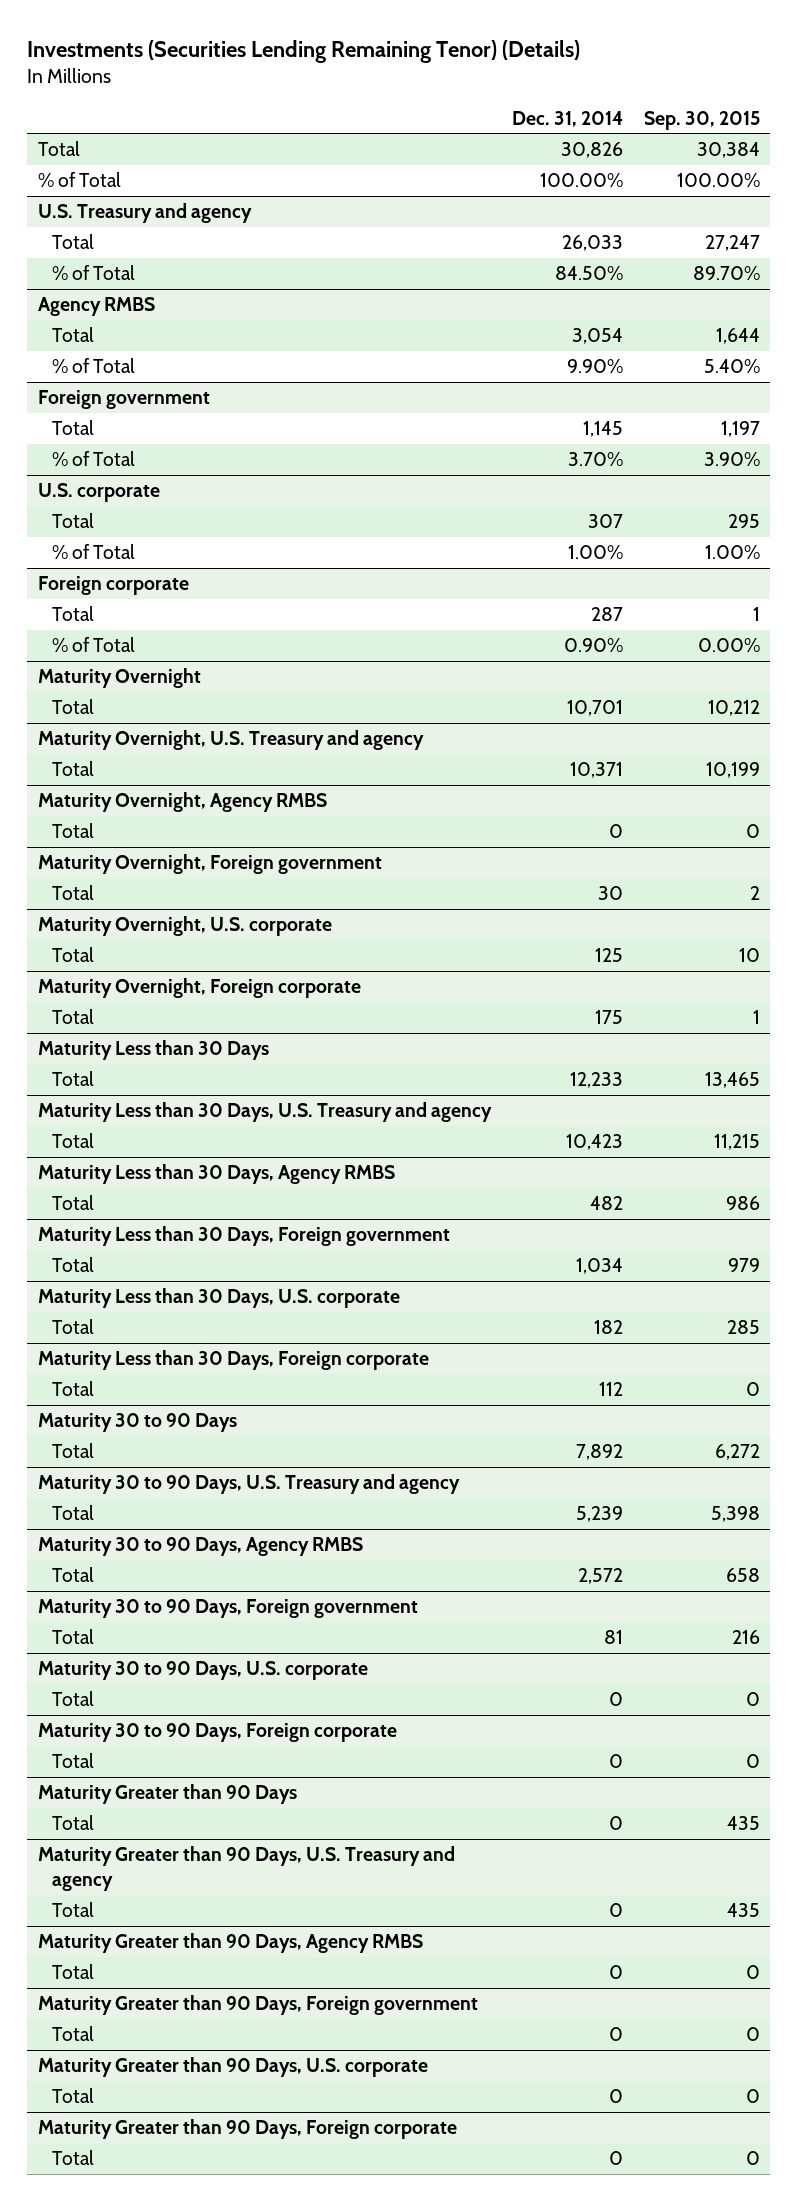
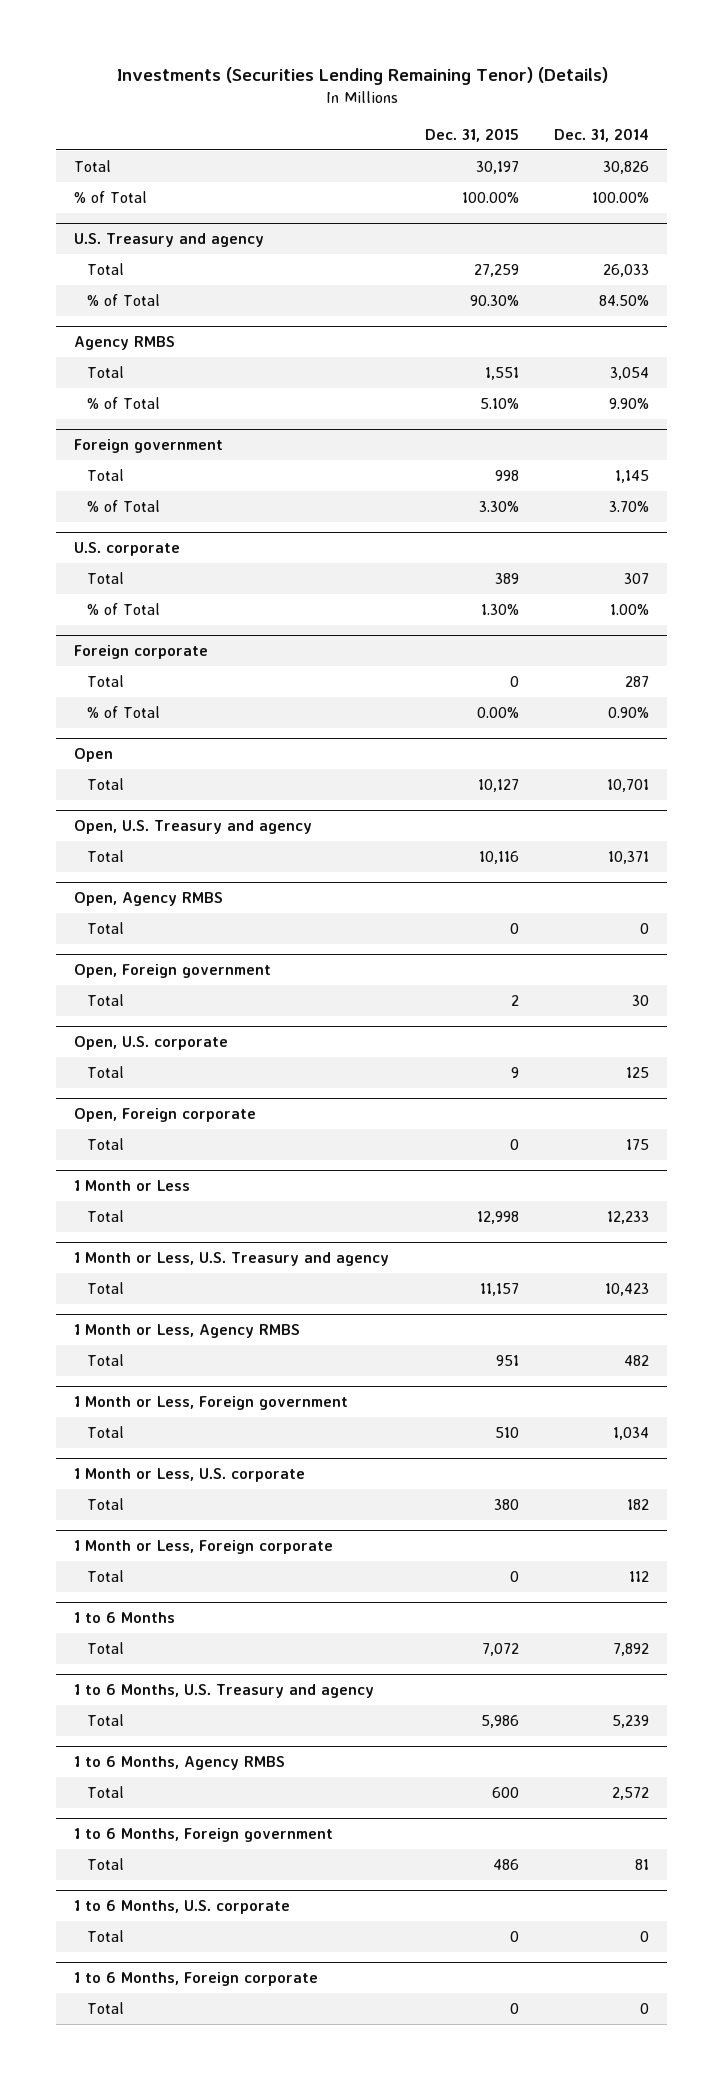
- | Dec. 31, 2014 | Sep. 30, 2015
+ | Dec. 31, 2015 | Dec. 31, 2014
- Maturity Overnight
+ Open
- Maturity Overnight, U.S. Treasury and agency
+ Open, U.S. Treasury and agency
- Maturity Overnight, Agency RMBS
+ Open, Agency RMBS
- Maturity Overnight, Foreign government
+ Open, Foreign government
- Maturity Overnight, U.S. corporate
+ Open, U.S. corporate
- Maturity Overnight, Foreign corporate
+ Open, Foreign corporate
- Maturity Less than 30 Days
+ 1 Month or Less
- Maturity Less than 30 Days, U.S. Treasury and agency
+ 1 Month or Less, U.S. Treasury and agency
- Maturity Less than 30 Days, Agency RMBS
+ 1 Month or Less, Agency RMBS
- Maturity Less than 30 Days, Foreign government
+ 1 Month or Less, Foreign government
- Maturity Less than 30 Days, U.S. corporate
+ 1 Month or Less, U.S. corporate
- Maturity Less than 30 Days, Foreign corporate
+ 1 Month or Less, Foreign corporate
- Maturity 30 to 90 Days
+ 1 to 6 Months
- Maturity 30 to 90 Days, U.S. Treasury and agency
+ 1 to 6 Months, U.S. Treasury and agency
- Maturity 30 to 90 Days, Agency RMBS
+ 1 to 6 Months, Agency RMBS
- Maturity 30 to 90 Days, Foreign government
+ 1 to 6 Months, Foreign government
- Maturity 30 to 90 Days, U.S. corporate
- Total | 0 | 0
- Maturity 30 to 90 Days, Foreign corporate
- Total | 0 | 0
- Maturity Greater than 90 Days
- Total | 0 | 435
- Maturity Greater than 90 Days, U.S. Treasury and agency
- Total | 0 | 435
- Maturity Greater than 90 Days, Agency RMBS
- Total | 0 | 0
- Maturity Greater than 90 Days, Foreign government
- Total | 0 | 0
- Maturity Greater than 90 Days, U.S. corporate
+ 1 to 6 Months, U.S. corporate
- Maturity Greater than 90 Days, Foreign corporate
+ 1 to 6 Months, Foreign corporate

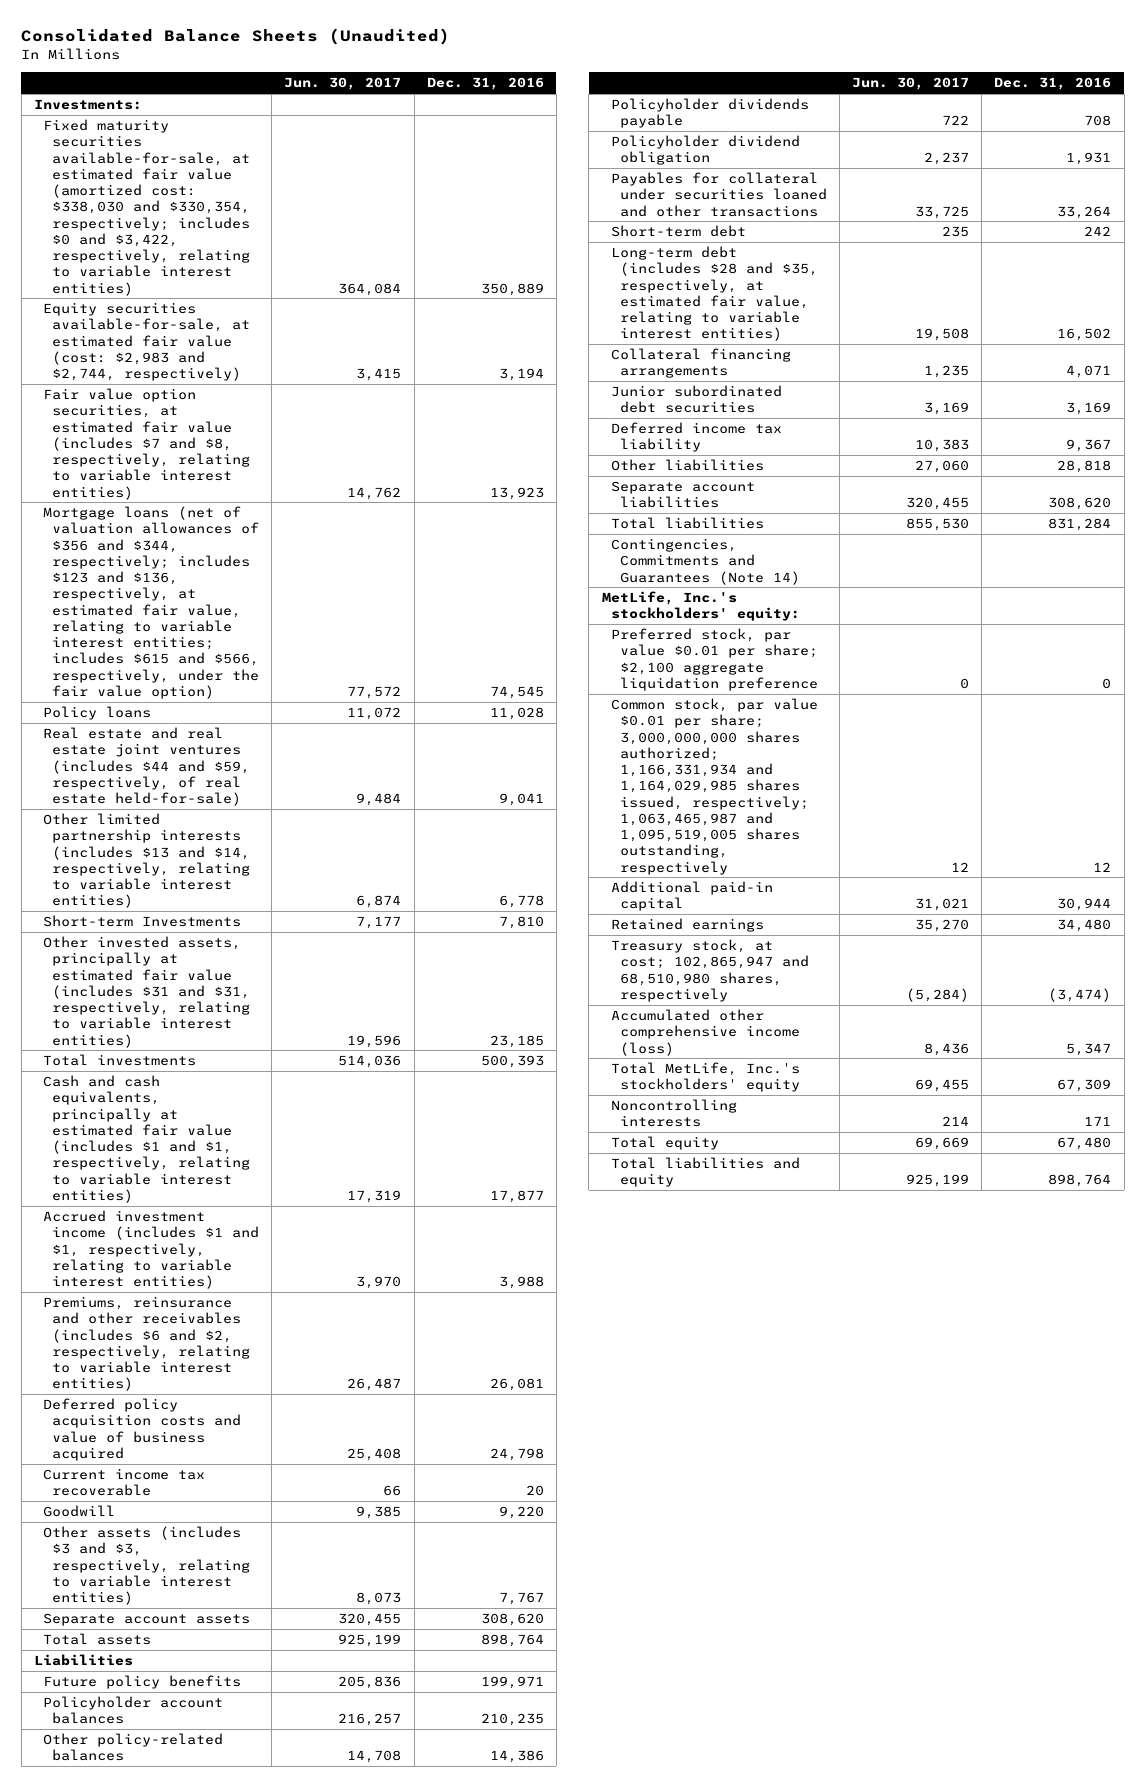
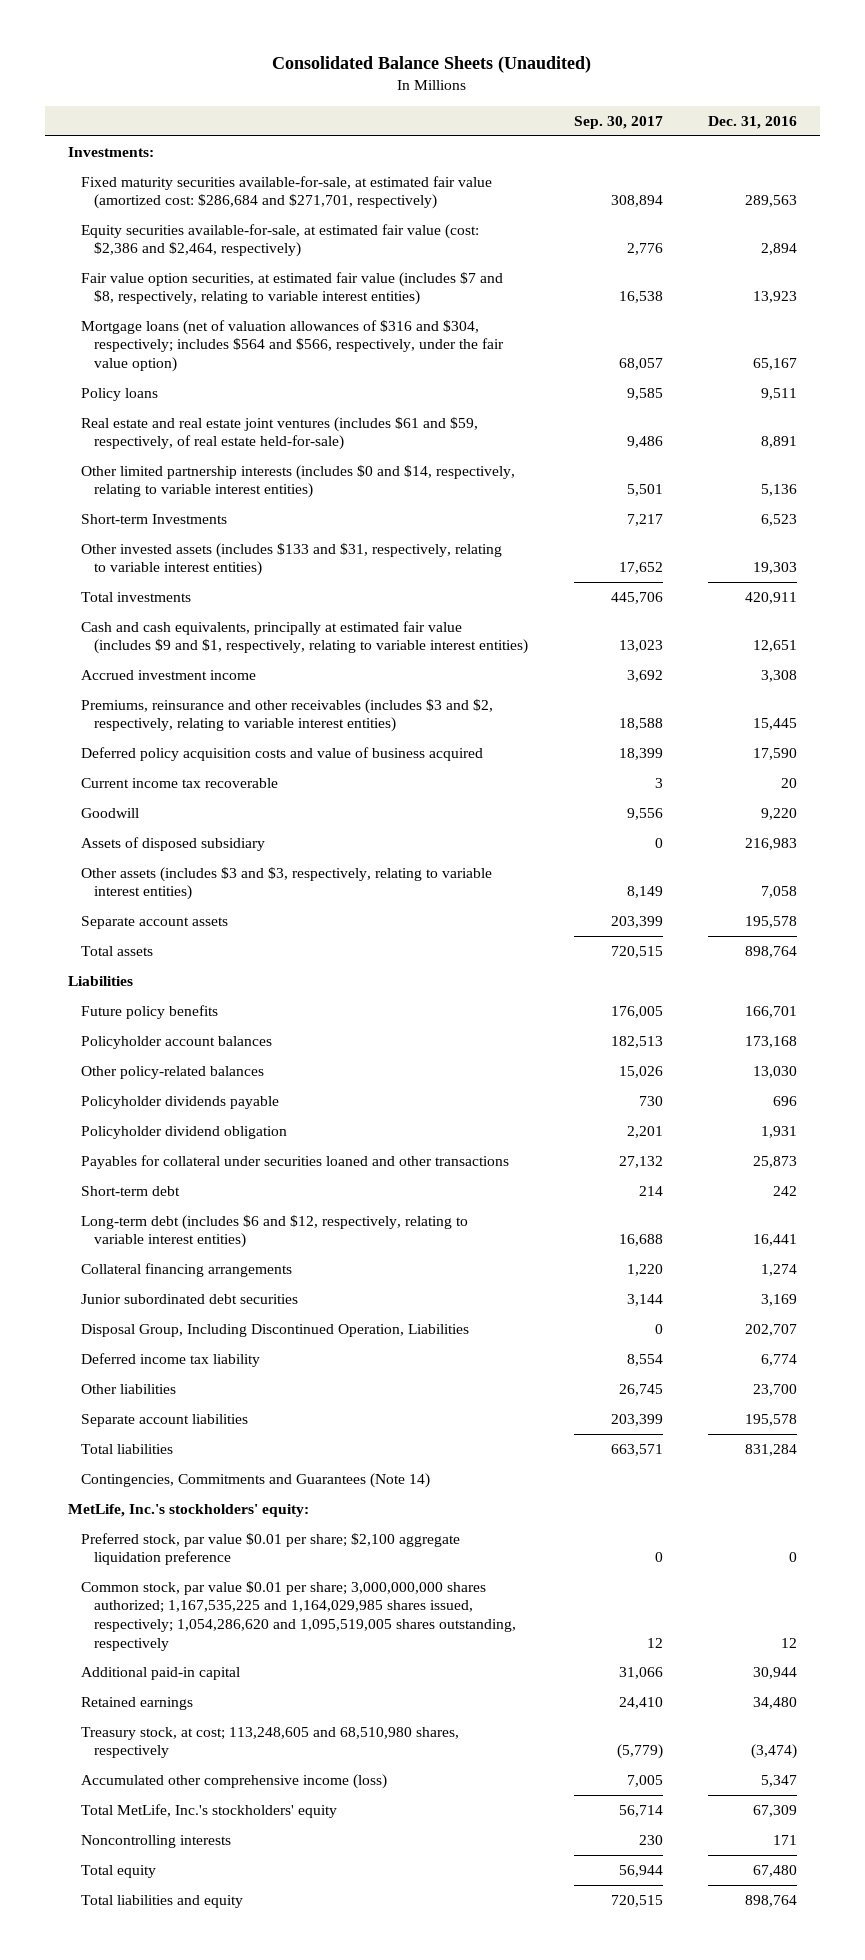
- | Jun. 30, 2017 | Dec. 31, 2016
+ | Sep. 30, 2017 | Dec. 31, 2016
- Fixed maturity securities available-for-sale, at estimated fair value (amortized cost: $338,030 and $330,354, respectively; includes $0 and $3,422, respectively, relating to variable interest entities) | 364,084 | 350,889
- Equity securities available-for-sale, at estimated fair value (cost: $2,983 and $2,744, respectively) | 3,415 | 3,194
+ Fixed maturity securities available-for-sale, at estimated fair value (amortized cost: $286,684 and $271,701, respectively) | 308,894 | 289,563
+ Equity securities available-for-sale, at estimated fair value (cost: $2,386 and $2,464, respectively) | 2,776 | 2,894
- Mortgage loans (net of valuation allowances of $356 and $344, respectively; includes $123 and $136, respectively, at estimated fair value, relating to variable interest entities; includes $615 and $566, respectively, under the fair value option) | 77,572 | 74,545
- Policy loans | 11,072 | 11,028
- Real estate and real estate joint ventures (includes $44 and $59, respectively, of real estate held-for-sale) | 9,484 | 9,041
- Other limited partnership interests (includes $13 and $14, respectively, relating to variable interest entities) | 6,874 | 6,778
- Short-term Investments | 7,177 | 7,810
- Other invested assets, principally at estimated fair value (includes $31 and $31, respectively, relating to variable interest entities) | 19,596 | 23,185
- Total investments | 514,036 | 500,393
- Cash and cash equivalents, principally at estimated fair value (includes $1 and $1, respectively, relating to variable interest entities) | 17,319 | 17,877
- Accrued investment income (includes $1 and $1, respectively, relating to variable interest entities) | 3,970 | 3,988
- Premiums, reinsurance and other receivables (includes $6 and $2, respectively, relating to variable interest entities) | 26,487 | 26,081
- Deferred policy acquisition costs and value of business acquired | 25,408 | 24,798
+ Mortgage loans (net of valuation allowances of $316 and $304, respectively; includes $564 and $566, respectively, under the fair value option) | 68,057 | 65,167
+ Policy loans | 9,585 | 9,511
+ Real estate and real estate joint ventures (includes $61 and $59, respectively, of real estate held-for-sale) | 9,486 | 8,891
+ Other limited partnership interests (includes $0 and $14, respectively, relating to variable interest entities) | 5,501 | 5,136
+ Short-term Investments | 7,217 | 6,523
+ Other invested assets (includes $133 and $31, respectively, relating to variable interest entities) | 17,652 | 19,303
+ Total investments | 445,706 | 420,911
+ Cash and cash equivalents, principally at estimated fair value (includes $9 and $1, respectively, relating to variable interest entities) | 13,023 | 12,651
+ Accrued investment income | 3,692 | 3,308
+ Premiums, reinsurance and other receivables (includes $3 and $2, respectively, relating to variable interest entities) | 18,588 | 15,445
+ Deferred policy acquisition costs and value of business acquired | 18,399 | 17,590
- Other assets (includes $3 and $3, respectively, relating to variable interest entities) | 8,073 | 7,767
- Separate account assets | 320,455 | 308,620
+ Assets of disposed subsidiary | 0 | 216,983
+ Other assets (includes $3 and $3, respectively, relating to variable interest entities) | 8,149 | 7,058
+ Separate account assets | 203,399 | 195,578
- Future policy benefits | 205,836 | 199,971
- Policyholder account balances | 216,257 | 210,235
- Other policy-related balances | 14,708 | 14,386
- Policyholder dividends payable | 722 | 708
+ Future policy benefits | 176,005 | 166,701
+ Policyholder account balances | 182,513 | 173,168
+ Other policy-related balances | 15,026 | 13,030
+ Policyholder dividends payable | 730 | 696
- Payables for collateral under securities loaned and other transactions | 33,725 | 33,264
+ Payables for collateral under securities loaned and other transactions | 27,132 | 25,873
- Long-term debt (includes $28 and $35, respectively, at estimated fair value, relating to variable interest entities) | 19,508 | 16,502
- Collateral financing arrangements | 1,235 | 4,071
+ Long-term debt (includes $6 and $12, respectively, relating to variable interest entities) | 16,688 | 16,441
+ Collateral financing arrangements | 1,220 | 1,274
- Deferred income tax liability | 10,383 | 9,367
- Other liabilities | 27,060 | 28,818
- Separate account liabilities | 320,455 | 308,620
+ Disposal Group, Including Discontinued Operation, Liabilities | 0 | 202,707
+ Deferred income tax liability | 8,554 | 6,774
+ Other liabilities | 26,745 | 23,700
+ Separate account liabilities | 203,399 | 195,578
- Common stock, par value $0.01 per share; 3,000,000,000 shares authorized; 1,166,331,934 and 1,164,029,985 shares issued, respectively; 1,063,465,987 and 1,095,519,005 shares outstanding, respectively | 12 | 12
+ Common stock, par value $0.01 per share; 3,000,000,000 shares authorized; 1,167,535,225 and 1,164,029,985 shares issued, respectively; 1,054,286,620 and 1,095,519,005 shares outstanding, respectively | 12 | 12
- Treasury stock, at cost; 102,865,947 and 68,510,980 shares, respectively | (5,284) | (3,474)
+ Treasury stock, at cost; 113,248,605 and 68,510,980 shares, respectively | (5,779) | (3,474)

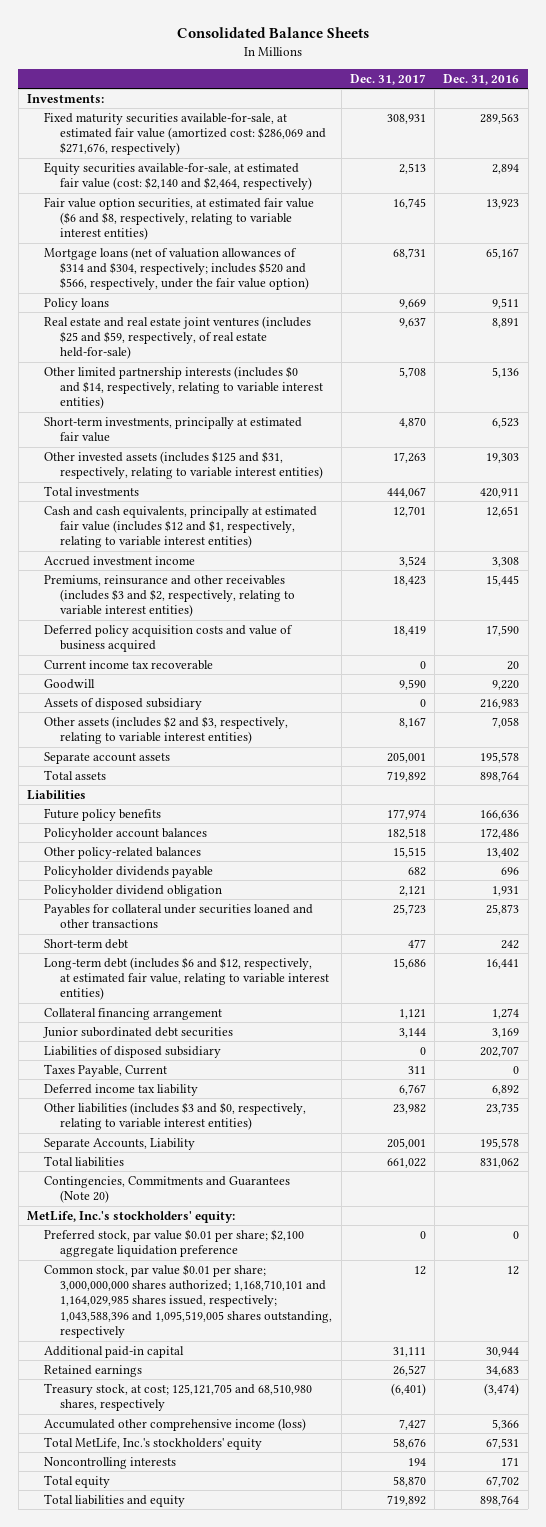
- Consolidated Balance Sheets (Unaudited)
+ Consolidated Balance Sheets
- | Sep. 30, 2017 | Dec. 31, 2016
+ | Dec. 31, 2017 | Dec. 31, 2016
- Fixed maturity securities available-for-sale, at estimated fair value (amortized cost: $286,684 and $271,701, respectively) | 308,894 | 289,563
- Equity securities available-for-sale, at estimated fair value (cost: $2,386 and $2,464, respectively) | 2,776 | 2,894
- Fair value option securities, at estimated fair value (includes $7 and $8, respectively, relating to variable interest entities) | 16,538 | 13,923
- Mortgage loans (net of valuation allowances of $316 and $304, respectively; includes $564 and $566, respectively, under the fair value option) | 68,057 | 65,167
+ Fixed maturity securities available-for-sale, at estimated fair value (amortized cost: $286,069 and $271,676, respectively) | 308,931 | 289,563
+ Equity securities available-for-sale, at estimated fair value (cost: $2,140 and $2,464, respectively) | 2,513 | 2,894
+ Fair value option securities, at estimated fair value ($6 and $8, respectively, relating to variable interest entities) | 16,745 | 13,923
+ Mortgage loans (net of valuation allowances of $314 and $304, respectively; includes $520 and $566, respectively, under the fair value option) | 68,731 | 65,167
- Real estate and real estate joint ventures (includes $61 and $59, respectively, of real estate held-for-sale) | 9,486 | 8,891
+ Real estate and real estate joint ventures (includes $25 and $59, respectively, of real estate held-for-sale) | 9,637 | 8,891
- Short-term Investments | 7,217 | 6,523
- Other invested assets (includes $133 and $31, respectively, relating to variable interest entities) | 17,652 | 19,303
+ Short-term investments, principally at estimated fair value | 4,870 | 6,523
+ Other invested assets (includes $125 and $31, respectively, relating to variable interest entities) | 17,263 | 19,303
- Cash and cash equivalents, principally at estimated fair value (includes $9 and $1, respectively, relating to variable interest entities) | 13,023 | 12,651
+ Cash and cash equivalents, principally at estimated fair value (includes $12 and $1, respectively, relating to variable interest entities) | 12,701 | 12,651
- Other assets (includes $3 and $3, respectively, relating to variable interest entities) | 8,149 | 7,058
+ Other assets (includes $2 and $3, respectively, relating to variable interest entities) | 8,167 | 7,058
- Future policy benefits | 176,005 | 166,701
- Policyholder account balances | 182,513 | 173,168
- Other policy-related balances | 15,026 | 13,030
+ Future policy benefits | 177,974 | 166,636
+ Policyholder account balances | 182,518 | 172,486
+ Other policy-related balances | 15,515 | 13,402
- Long-term debt (includes $6 and $12, respectively, relating to variable interest entities) | 16,688 | 16,441
- Collateral financing arrangements | 1,220 | 1,274
+ Long-term debt (includes $6 and $12, respectively, at estimated fair value, relating to variable interest entities) | 15,686 | 16,441
+ Collateral financing arrangement | 1,121 | 1,274
- Disposal Group, Including Discontinued Operation, Liabilities | 0 | 202,707
- Deferred income tax liability | 8,554 | 6,774
- Other liabilities | 26,745 | 23,700
- Separate account liabilities | 203,399 | 195,578
- Total liabilities | 663,571 | 831,284
- Contingencies, Commitments and Guarantees (Note 14)
+ Liabilities of disposed subsidiary | 0 | 202,707
+ Taxes Payable, Current | 311 | 0
+ Deferred income tax liability | 6,767 | 6,892
+ Other liabilities (includes $3 and $0, respectively, relating to variable interest entities) | 23,982 | 23,735
+ Separate Accounts, Liability | 205,001 | 195,578
+ Total liabilities | 661,022 | 831,062
+ Contingencies, Commitments and Guarantees (Note 20)
- Common stock, par value $0.01 per share; 3,000,000,000 shares authorized; 1,167,535,225 and 1,164,029,985 shares issued, respectively; 1,054,286,620 and 1,095,519,005 shares outstanding, respectively | 12 | 12
+ Common stock, par value $0.01 per share; 3,000,000,000 shares authorized; 1,168,710,101 and 1,164,029,985 shares issued, respectively; 1,043,588,396 and 1,095,519,005 shares outstanding, respectively | 12 | 12
- Retained earnings | 24,410 | 34,480
- Treasury stock, at cost; 113,248,605 and 68,510,980 shares, respectively | (5,779) | (3,474)
- Accumulated other comprehensive income (loss) | 7,005 | 5,347
- Total MetLife, Inc.'s stockholders' equity | 56,714 | 67,309
+ Retained earnings | 26,527 | 34,683
+ Treasury stock, at cost; 125,121,705 and 68,510,980 shares, respectively | (6,401) | (3,474)
+ Accumulated other comprehensive income (loss) | 7,427 | 5,366
+ Total MetLife, Inc.'s stockholders' equity | 58,676 | 67,531
- Total equity | 56,944 | 67,480
+ Total equity | 58,870 | 67,702

